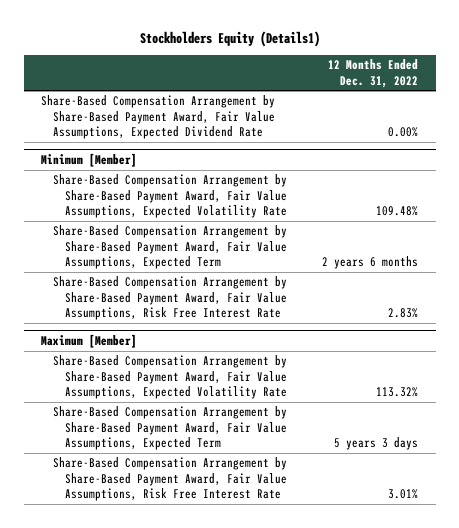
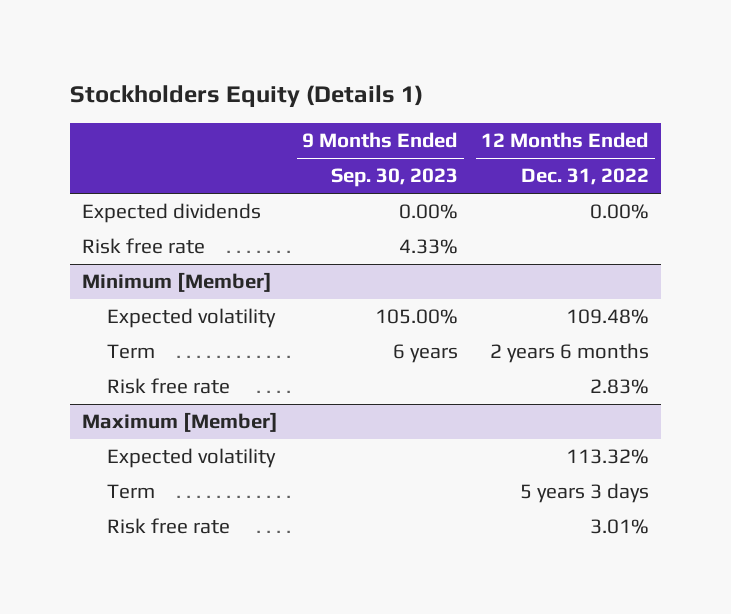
- Stockholders Equity (Details1)
+ Stockholders Equity (Details 1)
- | 12 Months Ended Dec. 31, 2022
+ | 9 Months Ended Sep. 30, 2023 | 12 Months Ended Dec. 31, 2022
- Share-Based Compensation Arrangement by Share-Based Payment Award, Fair Value Assumptions, Expected Dividend Rate | 0.00%
+ Expected dividends | 0.00% | 0.00%
+ Risk free rate | 4.33% |
@ Minimum [Member]
- Share-Based Compensation Arrangement by Share-Based Payment Award, Fair Value Assumptions, Expected Volatility Rate | 109.48%
- Share-Based Compensation Arrangement by Share-Based Payment Award, Fair Value Assumptions, Expected Term | 2 years 6 months
- Share-Based Compensation Arrangement by Share-Based Payment Award, Fair Value Assumptions, Risk Free Interest Rate | 2.83%
+ Expected volatility | 105.00% | 109.48%
+ Term | 6 years | 2 years 6 months
+ Risk free rate | | 2.83%
@ Maximum [Member]
- Share-Based Compensation Arrangement by Share-Based Payment Award, Fair Value Assumptions, Expected Volatility Rate | 113.32%
- Share-Based Compensation Arrangement by Share-Based Payment Award, Fair Value Assumptions, Expected Term | 5 years 3 days
- Share-Based Compensation Arrangement by Share-Based Payment Award, Fair Value Assumptions, Risk Free Interest Rate | 3.01%
+ Expected volatility | | 113.32%
+ Term | | 5 years 3 days
+ Risk free rate | | 3.01%

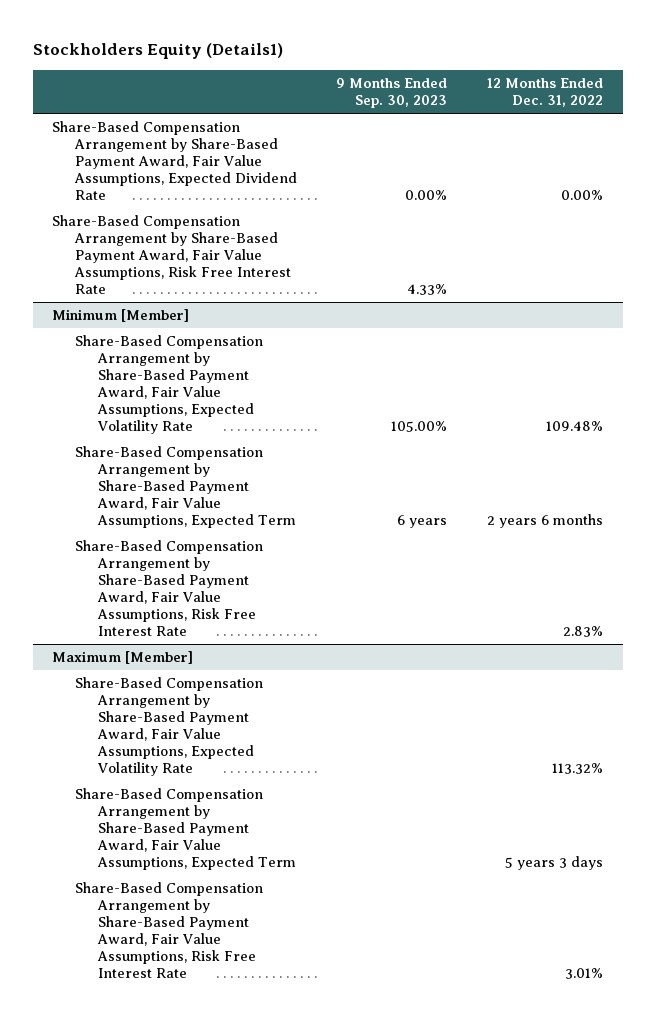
- Stockholders Equity (Details 1)
+ Stockholders Equity (Details1)
- Expected dividends | 0.00% | 0.00%
- Risk free rate | 4.33% |
+ Share-Based Compensation Arrangement by Share-Based Payment Award, Fair Value Assumptions, Expected Dividend Rate | 0.00% | 0.00%
+ Share-Based Compensation Arrangement by Share-Based Payment Award, Fair Value Assumptions, Risk Free Interest Rate | 4.33% |
@ Minimum [Member]
- Expected volatility | 105.00% | 109.48%
- Term | 6 years | 2 years 6 months
- Risk free rate | | 2.83%
+ Share-Based Compensation Arrangement by Share-Based Payment Award, Fair Value Assumptions, Expected Volatility Rate | 105.00% | 109.48%
+ Share-Based Compensation Arrangement by Share-Based Payment Award, Fair Value Assumptions, Expected Term | 6 years | 2 years 6 months
+ Share-Based Compensation Arrangement by Share-Based Payment Award, Fair Value Assumptions, Risk Free Interest Rate | | 2.83%
@ Maximum [Member]
- Expected volatility | | 113.32%
- Term | | 5 years 3 days
- Risk free rate | | 3.01%
+ Share-Based Compensation Arrangement by Share-Based Payment Award, Fair Value Assumptions, Expected Volatility Rate | | 113.32%
+ Share-Based Compensation Arrangement by Share-Based Payment Award, Fair Value Assumptions, Expected Term | | 5 years 3 days
+ Share-Based Compensation Arrangement by Share-Based Payment Award, Fair Value Assumptions, Risk Free Interest Rate | | 3.01%

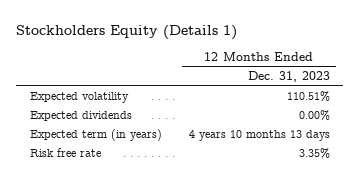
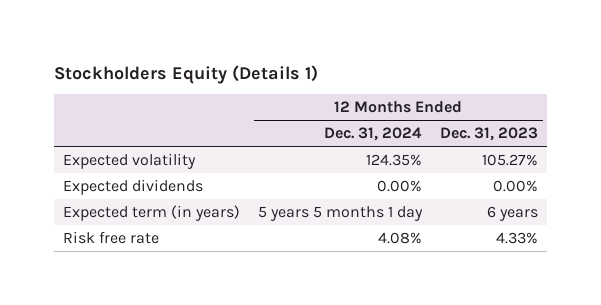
- | 12 Months Ended Dec. 31, 2023
+ | 12 Months Ended Dec. 31, 2024 | 12 Months Ended Dec. 31, 2023
- Expected volatility | 110.51%
+ Expected volatility | 124.35% | 105.27%
- Expected term (in years) | 4 years 10 months 13 days
- Risk free rate | 3.35%
+ Expected term (in years) | 5 years 5 months 1 day | 6 years
+ Risk free rate | 4.08% | 4.33%

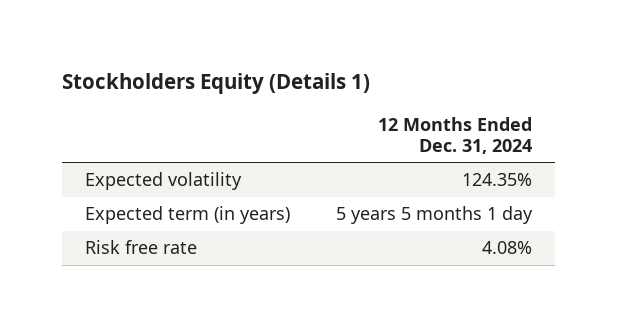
- | 12 Months Ended Dec. 31, 2024 | 12 Months Ended Dec. 31, 2023
+ | 12 Months Ended Dec. 31, 2024
- Expected dividends | 0.00% | 0.00%

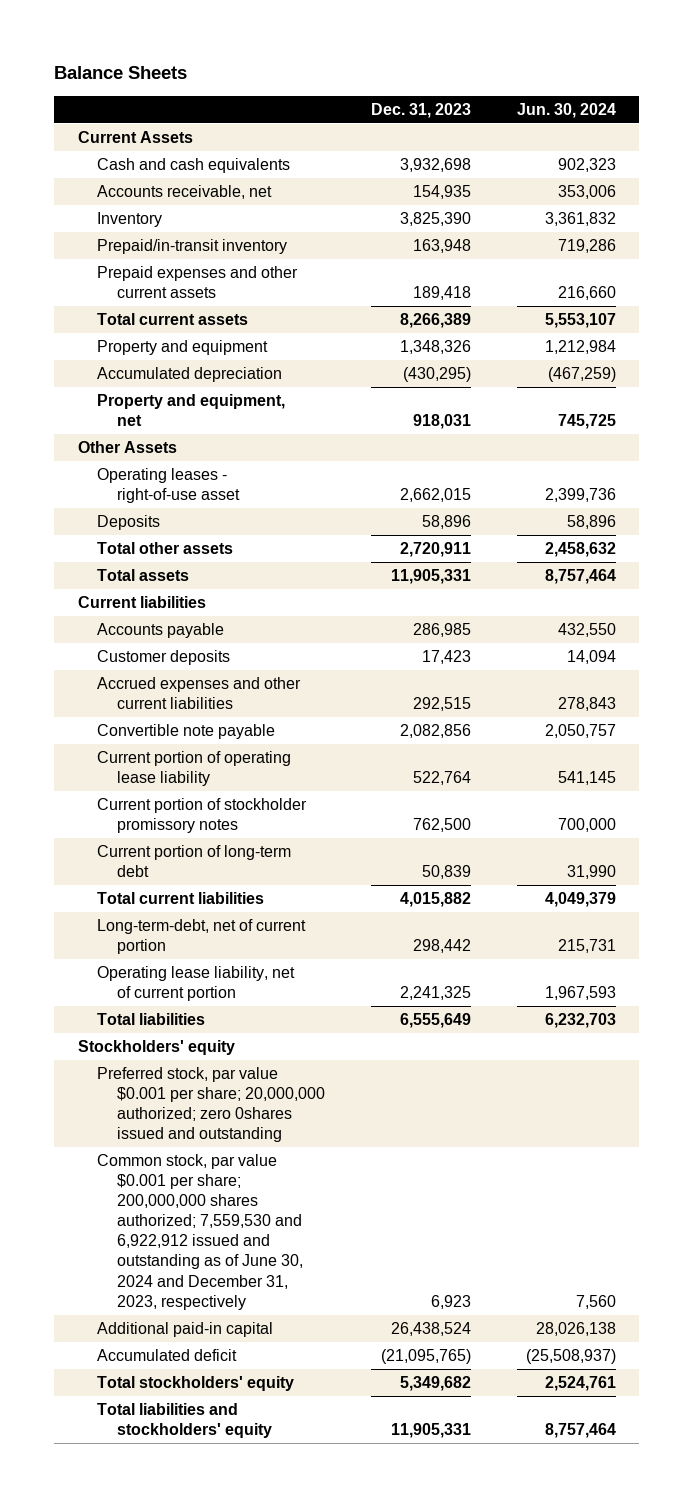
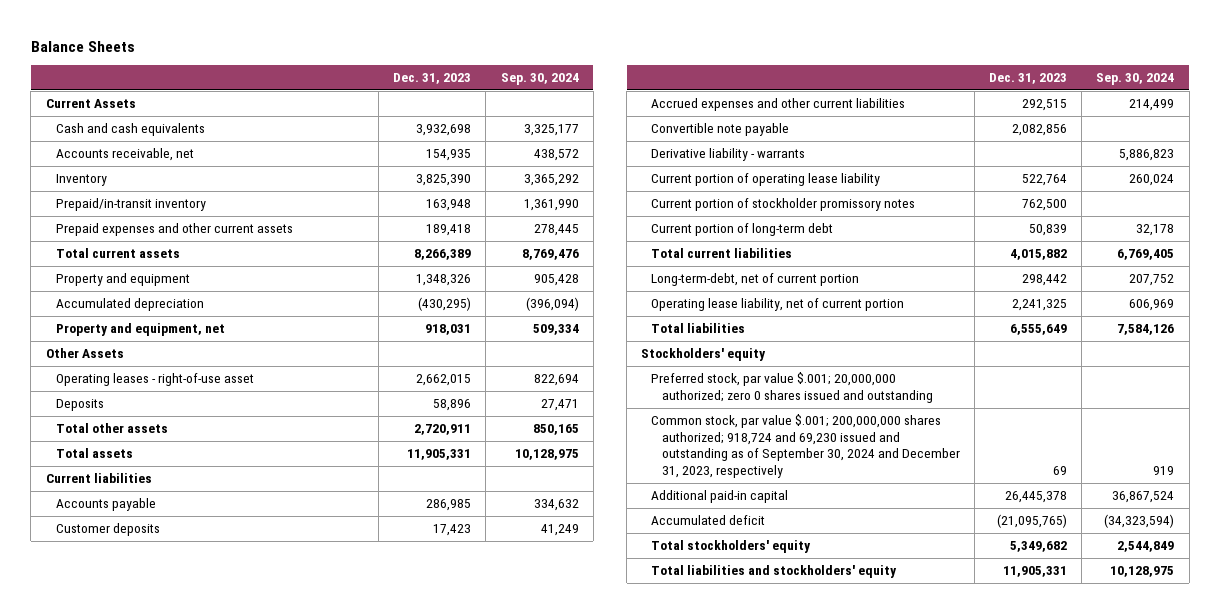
- | Dec. 31, 2023 | Jun. 30, 2024
+ | Dec. 31, 2023 | Sep. 30, 2024
+ Derivative liability - warrants | | 5,886,823
- Preferred stock, par value $0.001 per share; 20,000,000 authorized; zero 0shares issued and outstanding
- Common stock, par value $0.001 per share; 200,000,000 shares authorized; 7,559,530 and 6,922,912 issued and outstanding as of June 30, 2024 and December 31, 2023, respectively | 6,923 | 7,560
- Additional paid-in capital | 26,438,524 | 28,026,138
+ Preferred stock, par value $.001; 20,000,000 authorized; zero 0 shares issued and outstanding
+ Common stock, par value $.001; 200,000,000 shares authorized; 918,724 and 69,230 issued and outstanding as of September 30, 2024 and December 31, 2023, respectively | 69 | 919
+ Additional paid-in capital | 26,445,378 | 36,867,524

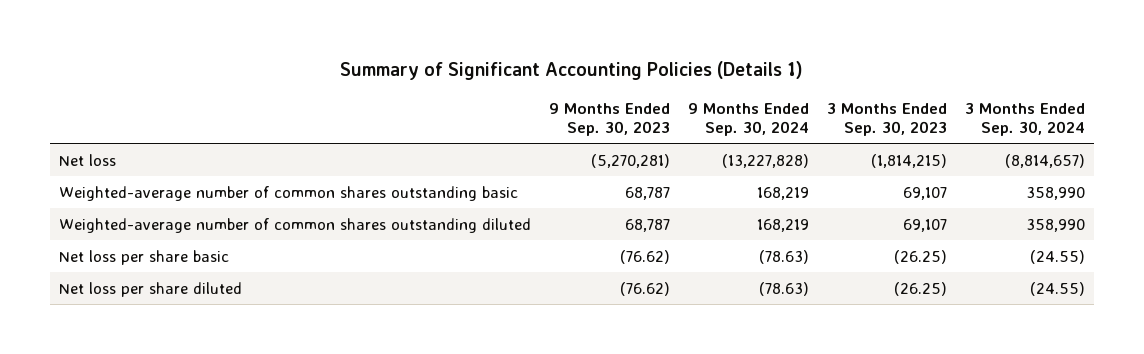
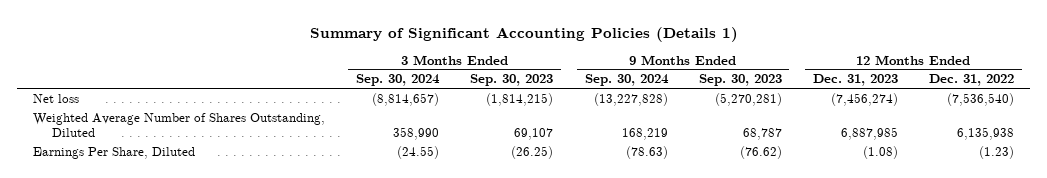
- | 9 Months Ended Sep. 30, 2023 | 9 Months Ended Sep. 30, 2024 | 3 Months Ended Sep. 30, 2023 | 3 Months Ended Sep. 30, 2024
+ | 3 Months Ended Sep. 30, 2024 | 3 Months Ended Sep. 30, 2023 | 9 Months Ended Sep. 30, 2024 | 9 Months Ended Sep. 30, 2023 | 12 Months Ended Dec. 31, 2023 | 12 Months Ended Dec. 31, 2022
- Weighted-average number of common shares outstanding basic | 68,787 | 168,219 | 69,107 | 358,990
- Weighted-average number of common shares outstanding diluted | 68,787 | 168,219 | 69,107 | 358,990
- Net loss per share basic | (76.62) | (78.63) | (26.25) | (24.55)
- Net loss per share diluted | (76.62) | (78.63) | (26.25) | (24.55)
+ Weighted Average Number of Shares Outstanding, Diluted | 358,990 | 69,107 | 168,219 | 68,787 | 6,887,985 | 6,135,938
+ Earnings Per Share, Diluted | (24.55) | (26.25) | (78.63) | (76.62) | (1.08) | (1.23)

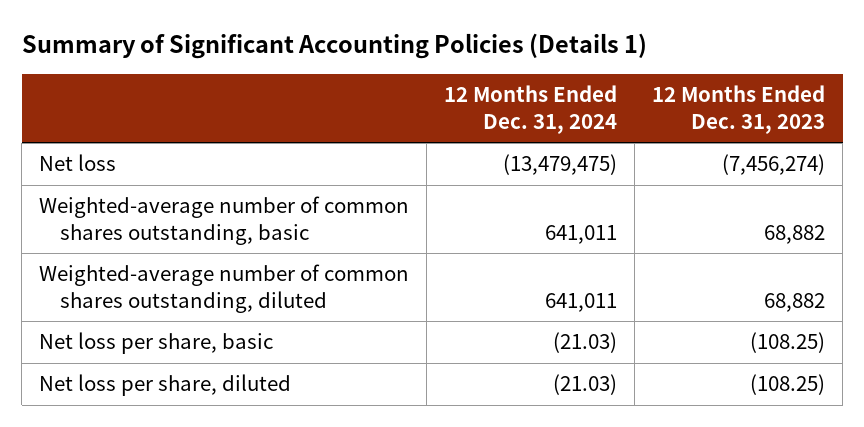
- | 3 Months Ended Sep. 30, 2024 | 3 Months Ended Sep. 30, 2023 | 9 Months Ended Sep. 30, 2024 | 9 Months Ended Sep. 30, 2023 | 12 Months Ended Dec. 31, 2023 | 12 Months Ended Dec. 31, 2022
+ | 12 Months Ended Dec. 31, 2024 | 12 Months Ended Dec. 31, 2023
- Weighted Average Number of Shares Outstanding, Diluted | 358,990 | 69,107 | 168,219 | 68,787 | 6,887,985 | 6,135,938
- Earnings Per Share, Diluted | (24.55) | (26.25) | (78.63) | (76.62) | (1.08) | (1.23)
+ Weighted-average number of common shares outstanding, basic | 641,011 | 68,882
+ Weighted-average number of common shares outstanding, diluted | 641,011 | 68,882
+ Net loss per share, basic | (21.03) | (108.25)
+ Net loss per share, diluted | (21.03) | (108.25)

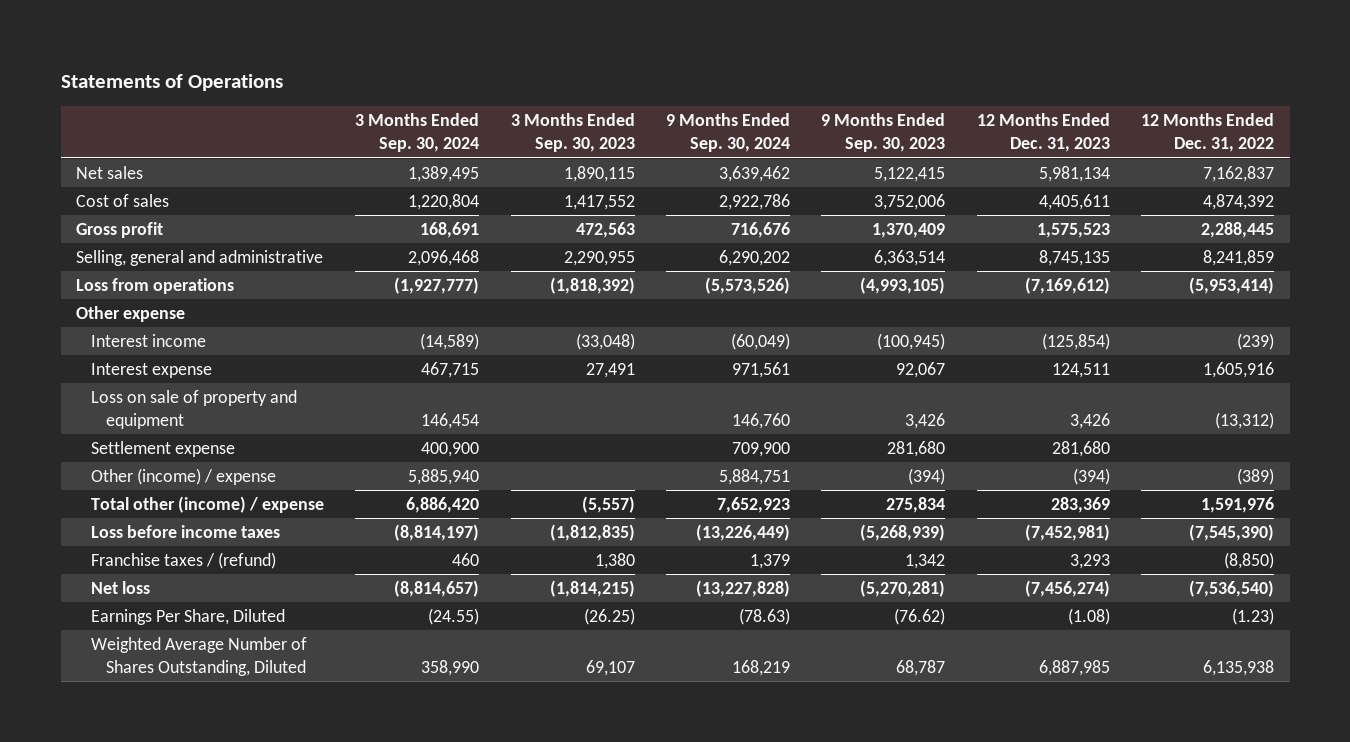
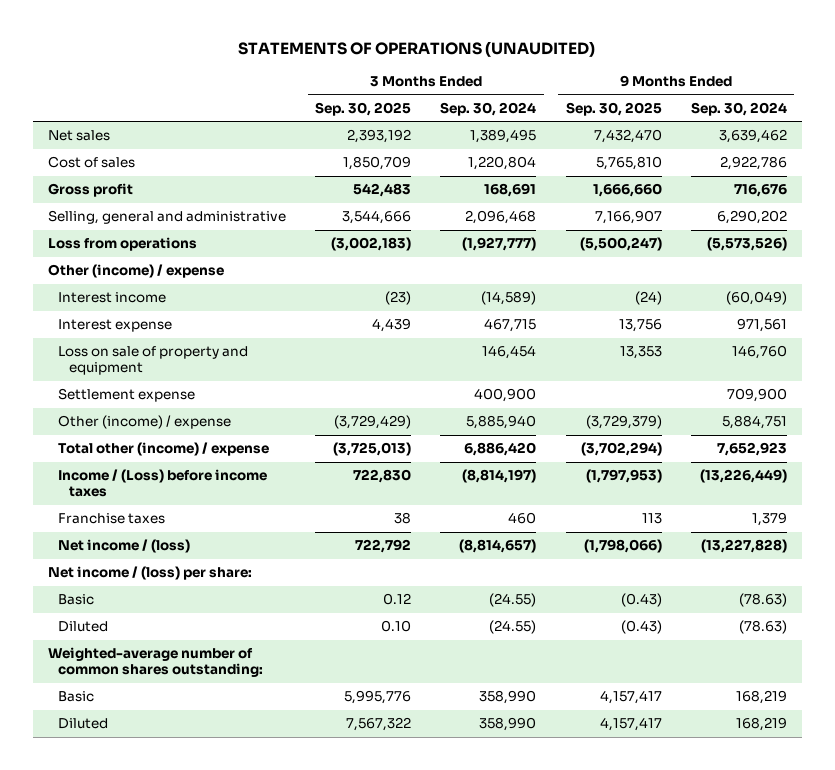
- Statements of Operations
+ STATEMENTS OF OPERATIONS (UNAUDITED)
- | 3 Months Ended Sep. 30, 2024 | 3 Months Ended Sep. 30, 2023 | 9 Months Ended Sep. 30, 2024 | 9 Months Ended Sep. 30, 2023 | 12 Months Ended Dec. 31, 2023 | 12 Months Ended Dec. 31, 2022
+ | 3 Months Ended Sep. 30, 2025 | 3 Months Ended Sep. 30, 2024 | 9 Months Ended Sep. 30, 2025 | 9 Months Ended Sep. 30, 2024
- Other expense
+ Other (income) / expense
- Loss before income taxes | (8,814,197) | (1,812,835) | (13,226,449) | (5,268,939) | (7,452,981) | (7,545,390)
- Franchise taxes / (refund) | 460 | 1,380 | 1,379 | 1,342 | 3,293 | (8,850)
- Net loss | (8,814,657) | (1,814,215) | (13,227,828) | (5,270,281) | (7,456,274) | (7,536,540)
- Earnings Per Share, Diluted | (24.55) | (26.25) | (78.63) | (76.62) | (1.08) | (1.23)
- Weighted Average Number of Shares Outstanding, Diluted | 358,990 | 69,107 | 168,219 | 68,787 | 6,887,985 | 6,135,938
+ Income / (Loss) before income taxes | 722,830 | (8,814,197) | (1,797,953) | (13,226,449)
+ Franchise taxes | 38 | 460 | 113 | 1,379
+ Net income / (loss) | 722,792 | (8,814,657) | (1,798,066) | (13,227,828)
+ Net income / (loss) per share:
+ Basic | 0.12 | (24.55) | (0.43) | (78.63)
+ Diluted | 0.10 | (24.55) | (0.43) | (78.63)
+ Weighted-average number of common shares outstanding:
+ Basic | 5,995,776 | 358,990 | 4,157,417 | 168,219
+ Diluted | 7,567,322 | 358,990 | 4,157,417 | 168,219

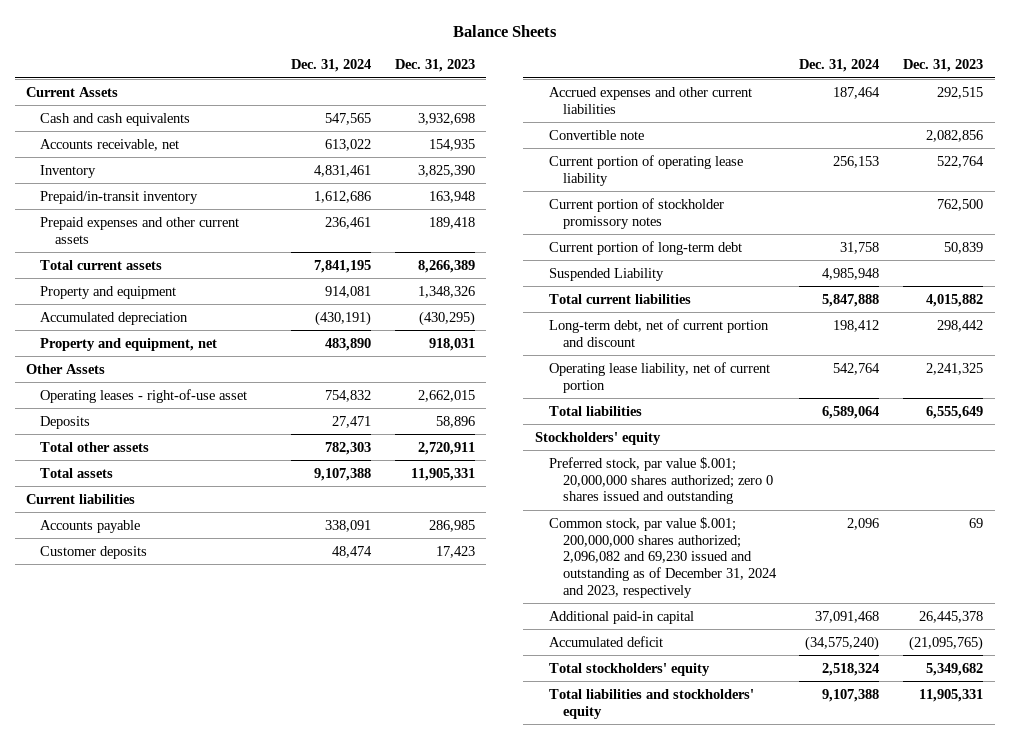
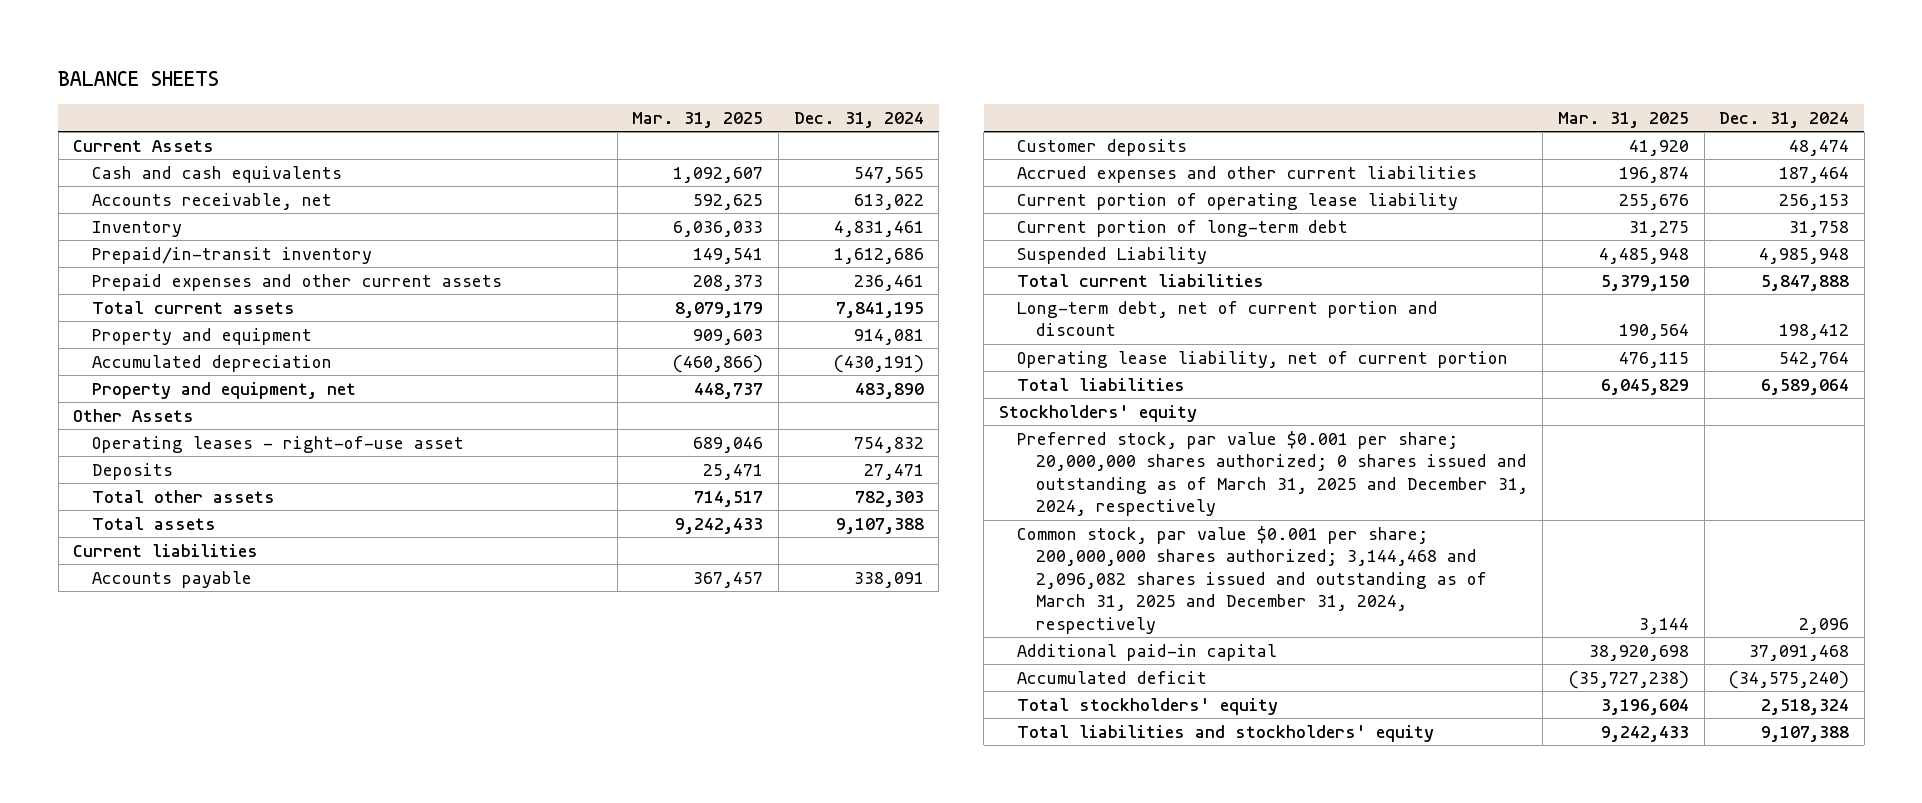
- Balance Sheets
+ BALANCE SHEETS
- | Dec. 31, 2024 | Dec. 31, 2023
+ | Mar. 31, 2025 | Dec. 31, 2024
- Convertible note | | 2,082,856
- Current portion of stockholder promissory notes | | 762,500
- Preferred stock, par value $.001; 20,000,000 shares authorized; zero 0 shares issued and outstanding
- Common stock, par value $.001; 200,000,000 shares authorized; 2,096,082 and 69,230 issued and outstanding as of December 31, 2024 and 2023, respectively | 2,096 | 69
+ Preferred stock, par value $0.001 per share; 20,000,000 shares authorized; 0 shares issued and outstanding as of March 31, 2025 and December 31, 2024, respectively
+ Common stock, par value $0.001 per share; 200,000,000 shares authorized; 3,144,468 and 2,096,082 shares issued and outstanding as of March 31, 2025 and December 31, 2024, respectively | 3,144 | 2,096

